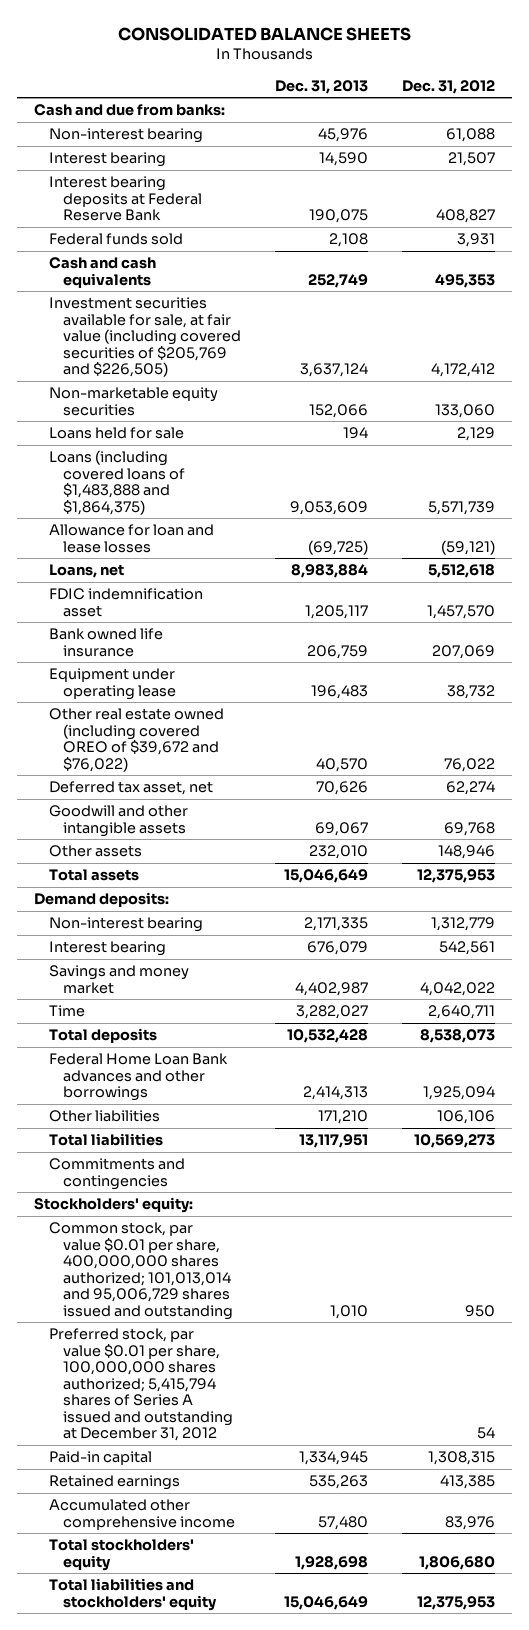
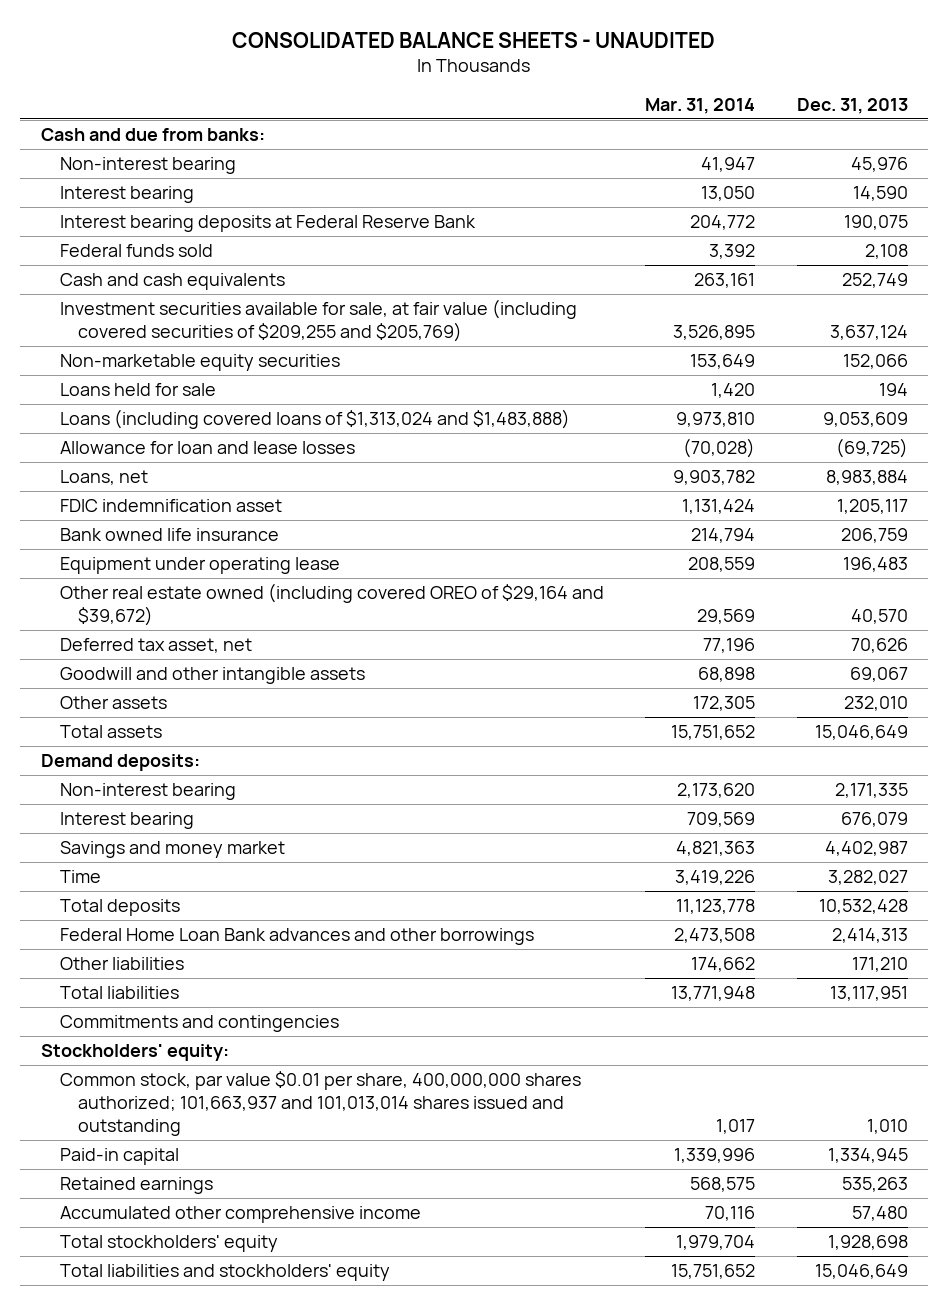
- CONSOLIDATED BALANCE SHEETS
+ CONSOLIDATED BALANCE SHEETS - UNAUDITED
- | Dec. 31, 2013 | Dec. 31, 2012
+ | Mar. 31, 2014 | Dec. 31, 2013
- Investment securities available for sale, at fair value (including covered securities of $205,769 and $226,505) | 3,637,124 | 4,172,412
+ Investment securities available for sale, at fair value (including covered securities of $209,255 and $205,769) | 3,526,895 | 3,637,124
- Loans (including covered loans of $1,483,888 and $1,864,375) | 9,053,609 | 5,571,739
+ Loans (including covered loans of $1,313,024 and $1,483,888) | 9,973,810 | 9,053,609
- Other real estate owned (including covered OREO of $39,672 and $76,022) | 40,570 | 76,022
+ Other real estate owned (including covered OREO of $29,164 and $39,672) | 29,569 | 40,570
- Common stock, par value $0.01 per share, 400,000,000 shares authorized; 101,013,014 and 95,006,729 shares issued and outstanding | 1,010 | 950
- Preferred stock, par value $0.01 per share, 100,000,000 shares authorized; 5,415,794 shares of Series A issued and outstanding at December 31, 2012 | | 54
+ Common stock, par value $0.01 per share, 400,000,000 shares authorized; 101,663,937 and 101,013,014 shares issued and outstanding | 1,017 | 1,010

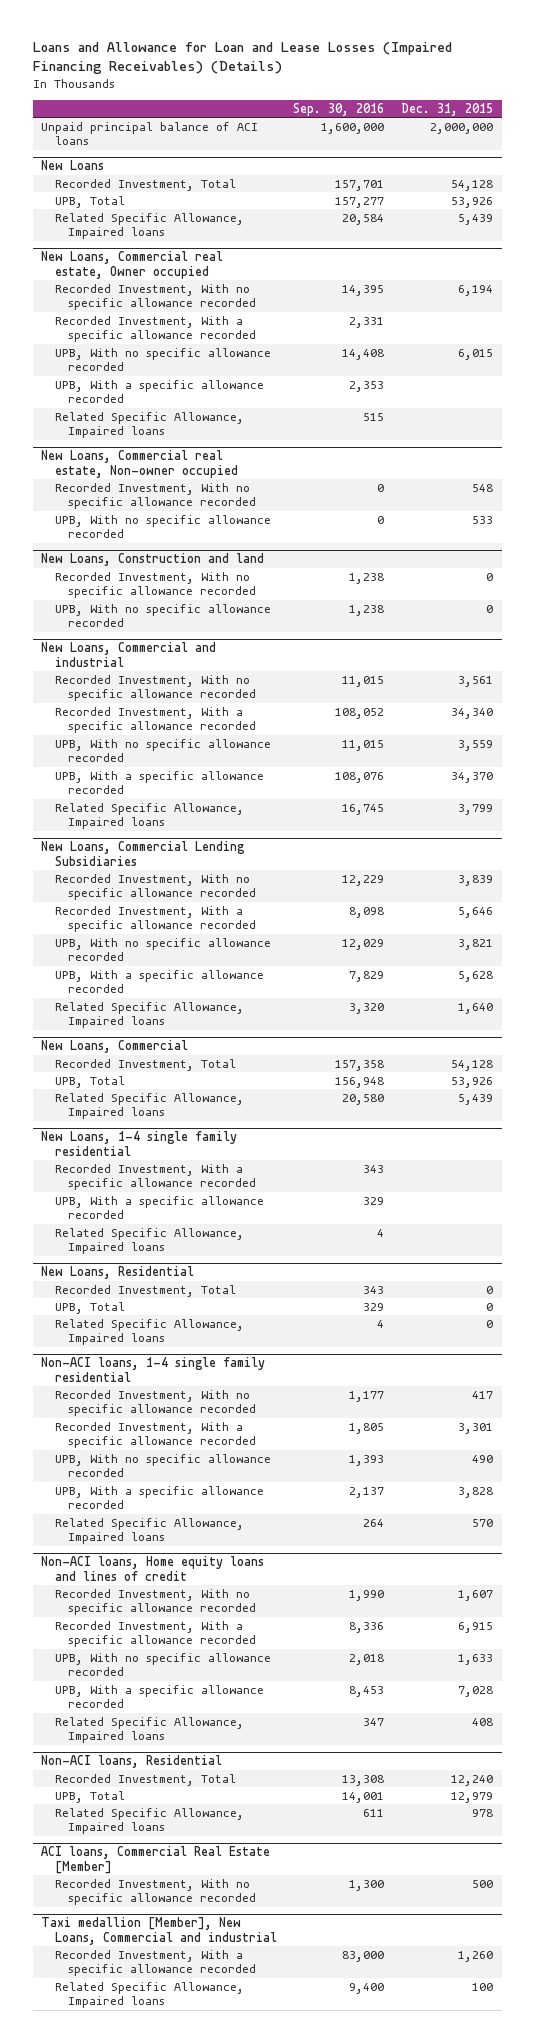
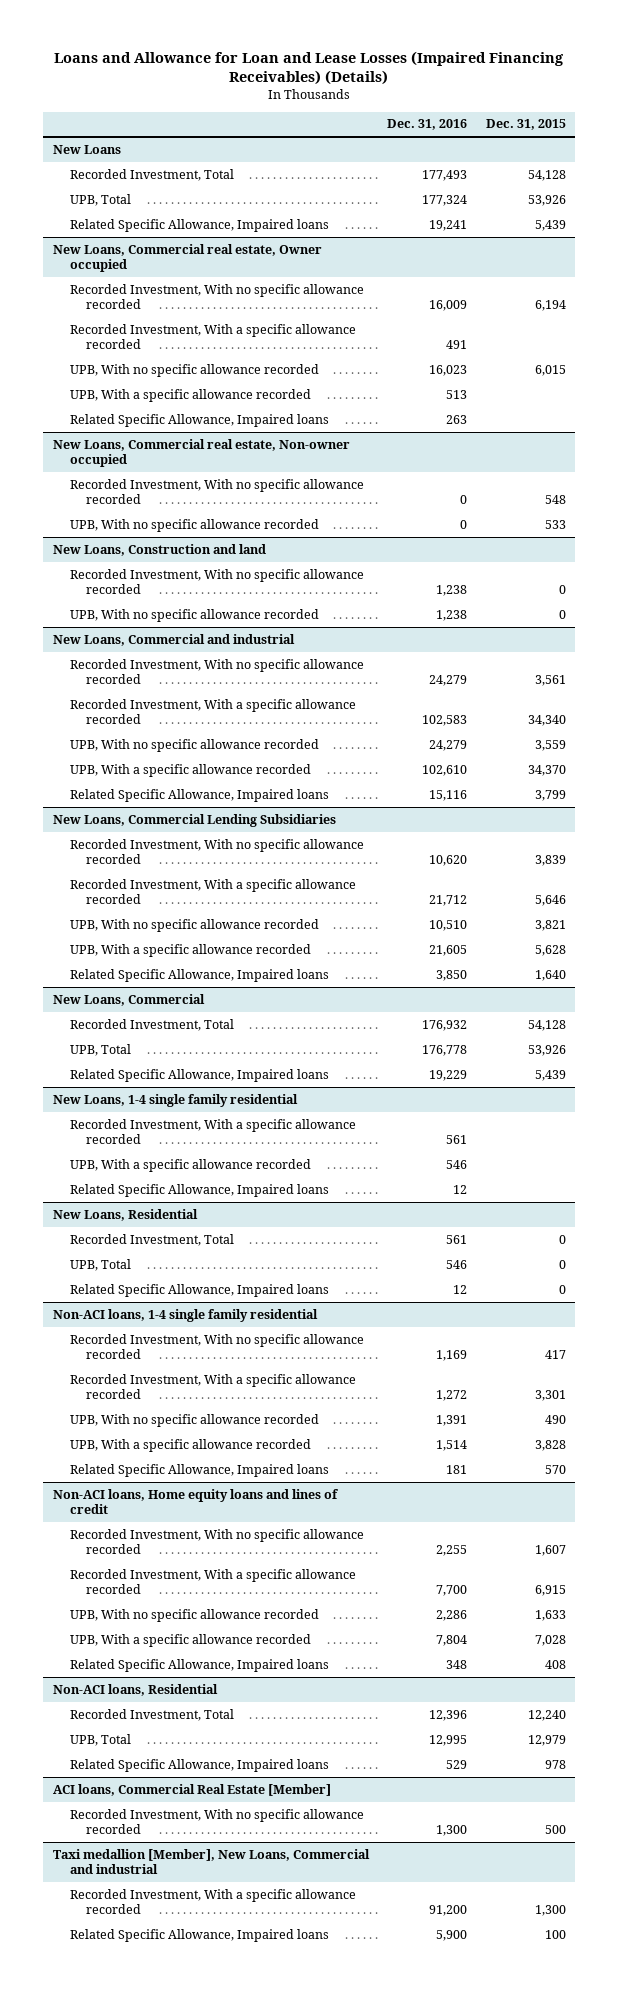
- | Sep. 30, 2016 | Dec. 31, 2015
+ | Dec. 31, 2016 | Dec. 31, 2015
- Unpaid principal balance of ACI loans | 1,600,000 | 2,000,000
@ Taxi medallion [Member], New Loans, Commercial and industrial
- Recorded Investment, With a specific allowance recorded | 83,000 | 1,260
+ Recorded Investment, With a specific allowance recorded | 91,200 | 1,300

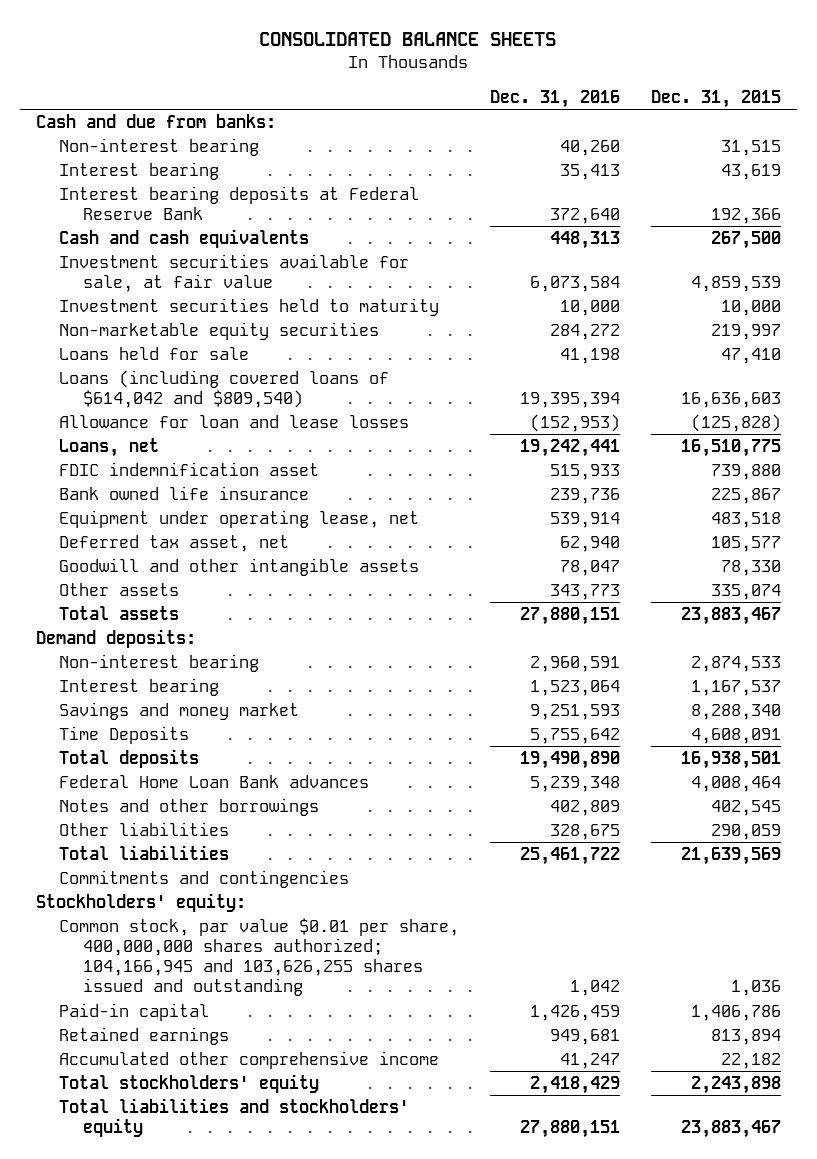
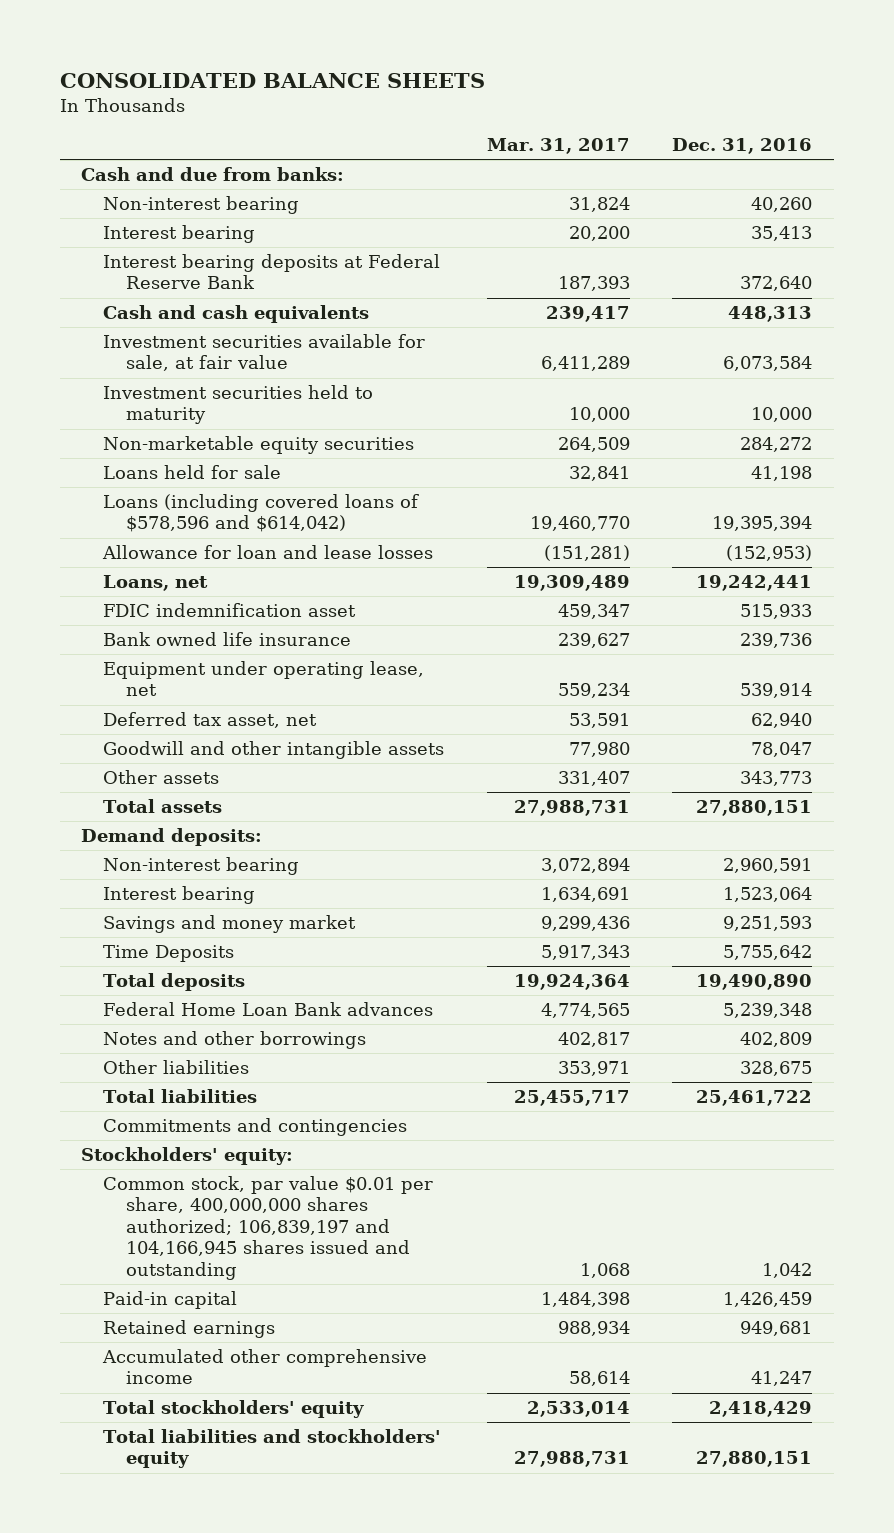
- | Dec. 31, 2016 | Dec. 31, 2015
+ | Mar. 31, 2017 | Dec. 31, 2016
- Loans (including covered loans of $614,042 and $809,540) | 19,395,394 | 16,636,603
+ Loans (including covered loans of $578,596 and $614,042) | 19,460,770 | 19,395,394
- Common stock, par value $0.01 per share, 400,000,000 shares authorized; 104,166,945 and 103,626,255 shares issued and outstanding | 1,042 | 1,036
+ Common stock, par value $0.01 per share, 400,000,000 shares authorized; 106,839,197 and 104,166,945 shares issued and outstanding | 1,068 | 1,042

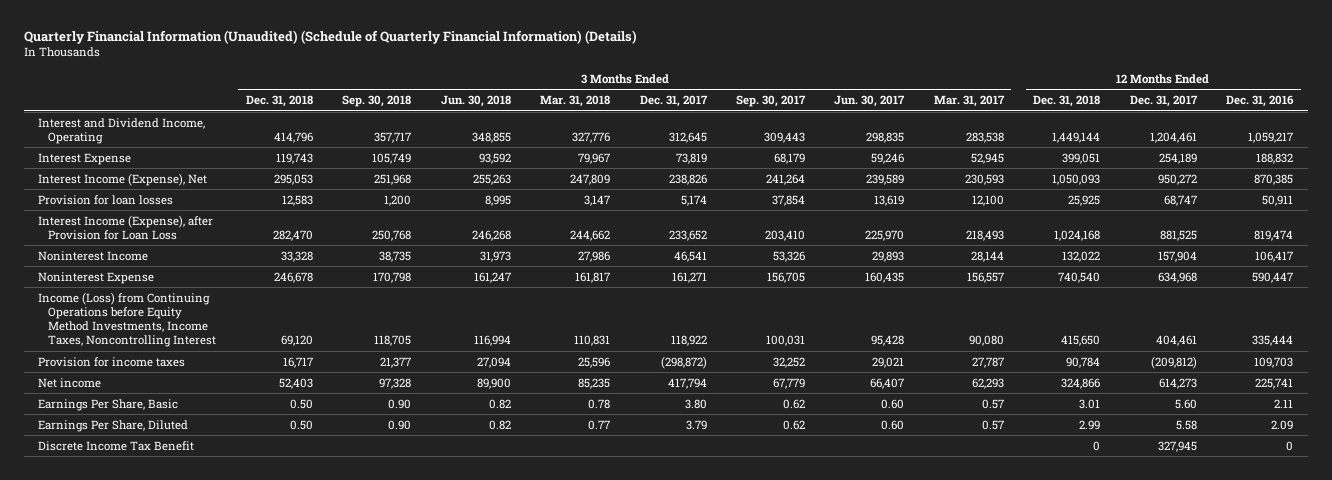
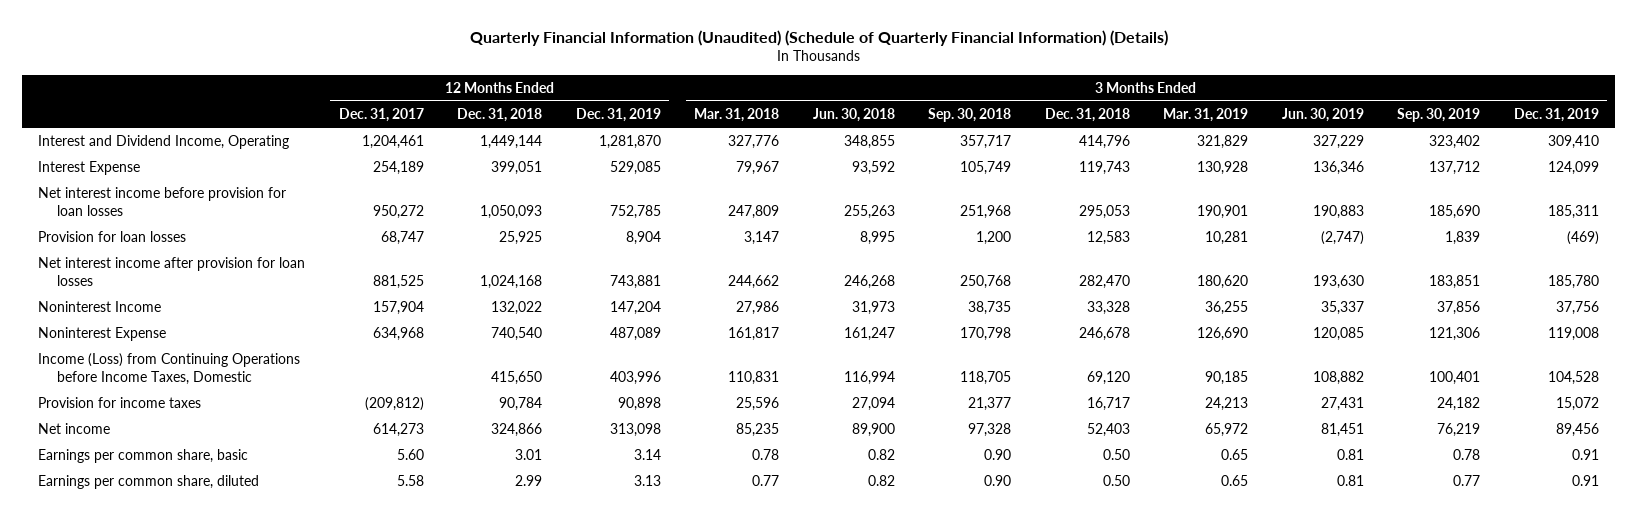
- | 3 Months Ended Dec. 31, 2018 | 3 Months Ended Sep. 30, 2018 | 3 Months Ended Jun. 30, 2018 | 3 Months Ended Mar. 31, 2018 | 3 Months Ended Dec. 31, 2017 | 3 Months Ended Sep. 30, 2017 | 3 Months Ended Jun. 30, 2017 | 3 Months Ended Mar. 31, 2017 | 12 Months Ended Dec. 31, 2018 | 12 Months Ended Dec. 31, 2017 | 12 Months Ended Dec. 31, 2016
+ | 12 Months Ended Dec. 31, 2017 | 12 Months Ended Dec. 31, 2018 | 12 Months Ended Dec. 31, 2019 | 3 Months Ended Mar. 31, 2018 | 3 Months Ended Jun. 30, 2018 | 3 Months Ended Sep. 30, 2018 | 3 Months Ended Dec. 31, 2018 | 3 Months Ended Mar. 31, 2019 | 3 Months Ended Jun. 30, 2019 | 3 Months Ended Sep. 30, 2019 | 3 Months Ended Dec. 31, 2019
- Interest Income (Expense), Net | 295,053 | 251,968 | 255,263 | 247,809 | 238,826 | 241,264 | 239,589 | 230,593 | 1,050,093 | 950,272 | 870,385
+ Net interest income before provision for loan losses | 950,272 | 1,050,093 | 752,785 | 247,809 | 255,263 | 251,968 | 295,053 | 190,901 | 190,883 | 185,690 | 185,311
- Interest Income (Expense), after Provision for Loan Loss | 282,470 | 250,768 | 246,268 | 244,662 | 233,652 | 203,410 | 225,970 | 218,493 | 1,024,168 | 881,525 | 819,474
+ Net interest income after provision for loan losses | 881,525 | 1,024,168 | 743,881 | 244,662 | 246,268 | 250,768 | 282,470 | 180,620 | 193,630 | 183,851 | 185,780
- Income (Loss) from Continuing Operations before Equity Method Investments, Income Taxes, Noncontrolling Interest | 69,120 | 118,705 | 116,994 | 110,831 | 118,922 | 100,031 | 95,428 | 90,080 | 415,650 | 404,461 | 335,444
+ Income (Loss) from Continuing Operations before Income Taxes, Domestic | | 415,650 | 403,996 | 110,831 | 116,994 | 118,705 | 69,120 | 90,185 | 108,882 | 100,401 | 104,528
- Earnings Per Share, Basic | 0.50 | 0.90 | 0.82 | 0.78 | 3.80 | 0.62 | 0.60 | 0.57 | 3.01 | 5.60 | 2.11
- Earnings Per Share, Diluted | 0.50 | 0.90 | 0.82 | 0.77 | 3.79 | 0.62 | 0.60 | 0.57 | 2.99 | 5.58 | 2.09
- Discrete Income Tax Benefit | | | | | | | | | 0 | 327,945 | 0
+ Earnings per common share, basic | 5.60 | 3.01 | 3.14 | 0.78 | 0.82 | 0.90 | 0.50 | 0.65 | 0.81 | 0.78 | 0.91
+ Earnings per common share, diluted | 5.58 | 2.99 | 3.13 | 0.77 | 0.82 | 0.90 | 0.50 | 0.65 | 0.81 | 0.77 | 0.91

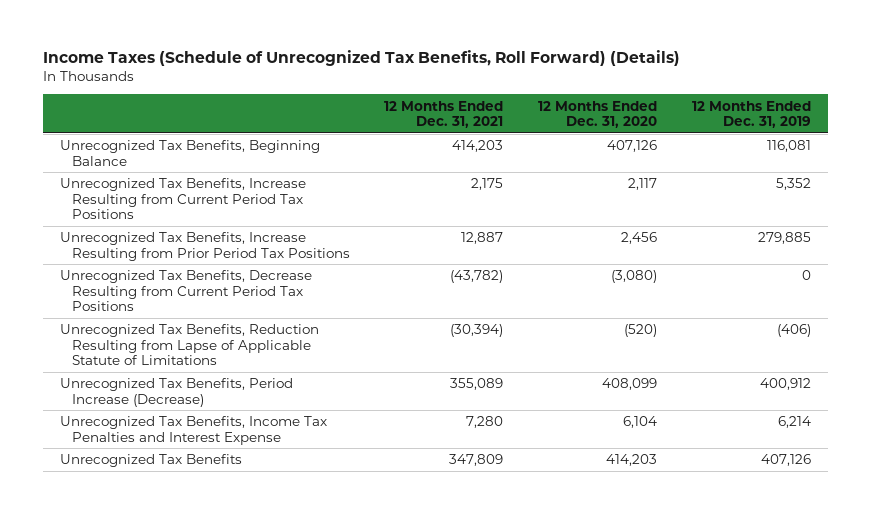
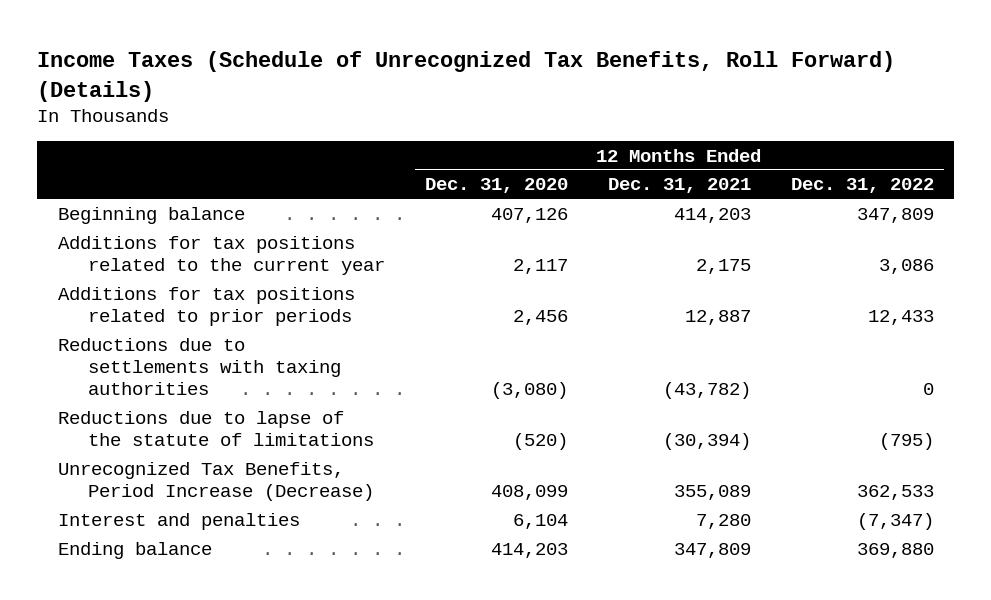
- | 12 Months Ended Dec. 31, 2021 | 12 Months Ended Dec. 31, 2020 | 12 Months Ended Dec. 31, 2019
+ | 12 Months Ended Dec. 31, 2020 | 12 Months Ended Dec. 31, 2021 | 12 Months Ended Dec. 31, 2022
- Unrecognized Tax Benefits, Beginning Balance | 414,203 | 407,126 | 116,081
- Unrecognized Tax Benefits, Increase Resulting from Current Period Tax Positions | 2,175 | 2,117 | 5,352
- Unrecognized Tax Benefits, Increase Resulting from Prior Period Tax Positions | 12,887 | 2,456 | 279,885
- Unrecognized Tax Benefits, Decrease Resulting from Current Period Tax Positions | (43,782) | (3,080) | 0
- Unrecognized Tax Benefits, Reduction Resulting from Lapse of Applicable Statute of Limitations | (30,394) | (520) | (406)
+ Beginning balance | 407,126 | 414,203 | 347,809
+ Additions for tax positions related to the current year | 2,117 | 2,175 | 3,086
+ Additions for tax positions related to prior periods | 2,456 | 12,887 | 12,433
+ Reductions due to settlements with taxing authorities | (3,080) | (43,782) | 0
+ Reductions due to lapse of the statute of limitations | (520) | (30,394) | (795)
- Unrecognized Tax Benefits, Income Tax Penalties and Interest Expense | 7,280 | 6,104 | 6,214
- Unrecognized Tax Benefits | 347,809 | 414,203 | 407,126
+ Interest and penalties | 6,104 | 7,280 | (7,347)
+ Ending balance | 414,203 | 347,809 | 369,880

